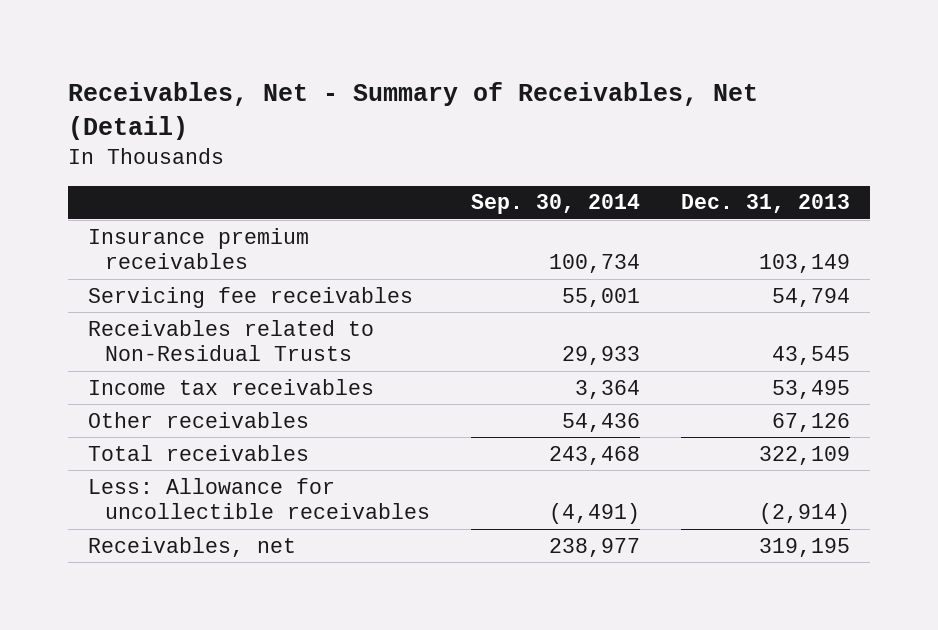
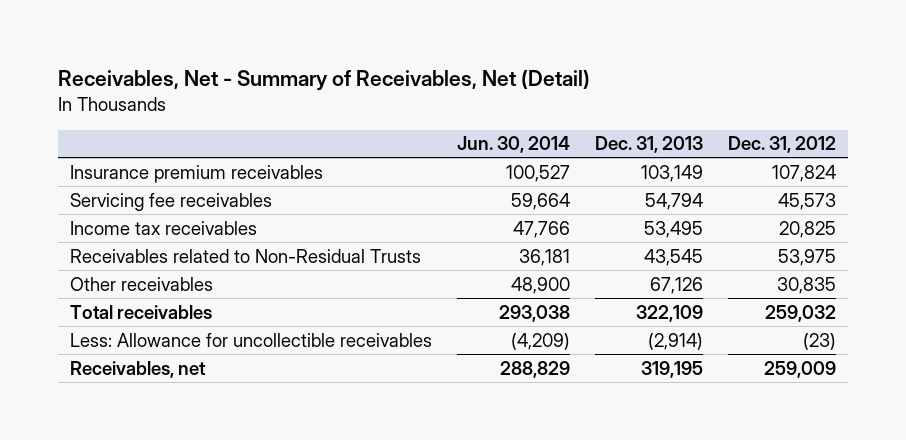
- | Sep. 30, 2014 | Dec. 31, 2013
+ | Jun. 30, 2014 | Dec. 31, 2013 | Dec. 31, 2012
moved down: Receivables related to Non-Residual Trusts | 36,181 | 43,545 | 53,975

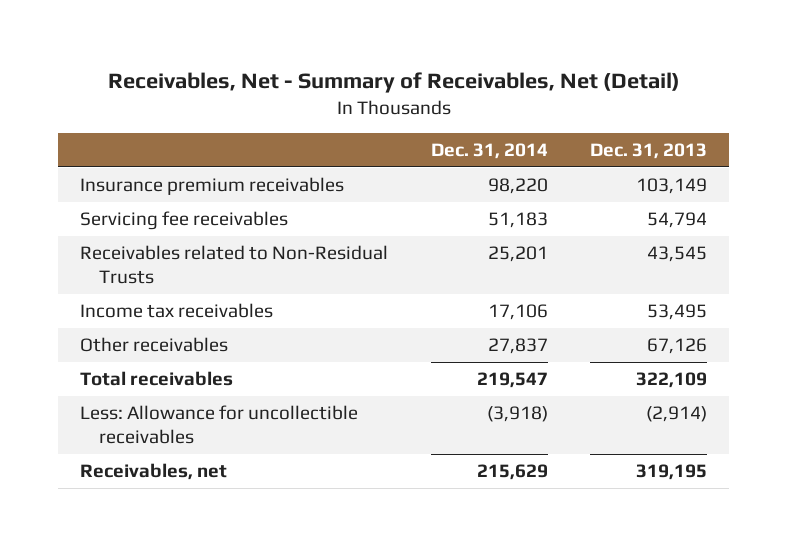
- | Jun. 30, 2014 | Dec. 31, 2013 | Dec. 31, 2012
+ | Dec. 31, 2014 | Dec. 31, 2013
moved down: Income tax receivables | 17,106 | 53,495

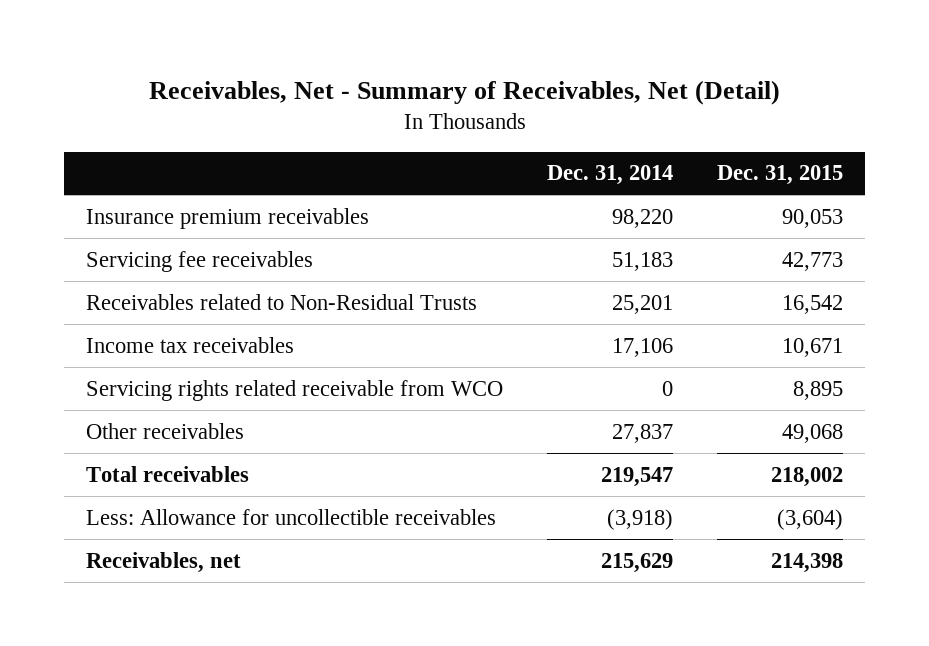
- | Dec. 31, 2014 | Dec. 31, 2013
+ | Dec. 31, 2014 | Dec. 31, 2015
+ Servicing rights related receivable from WCO | 0 | 8,895

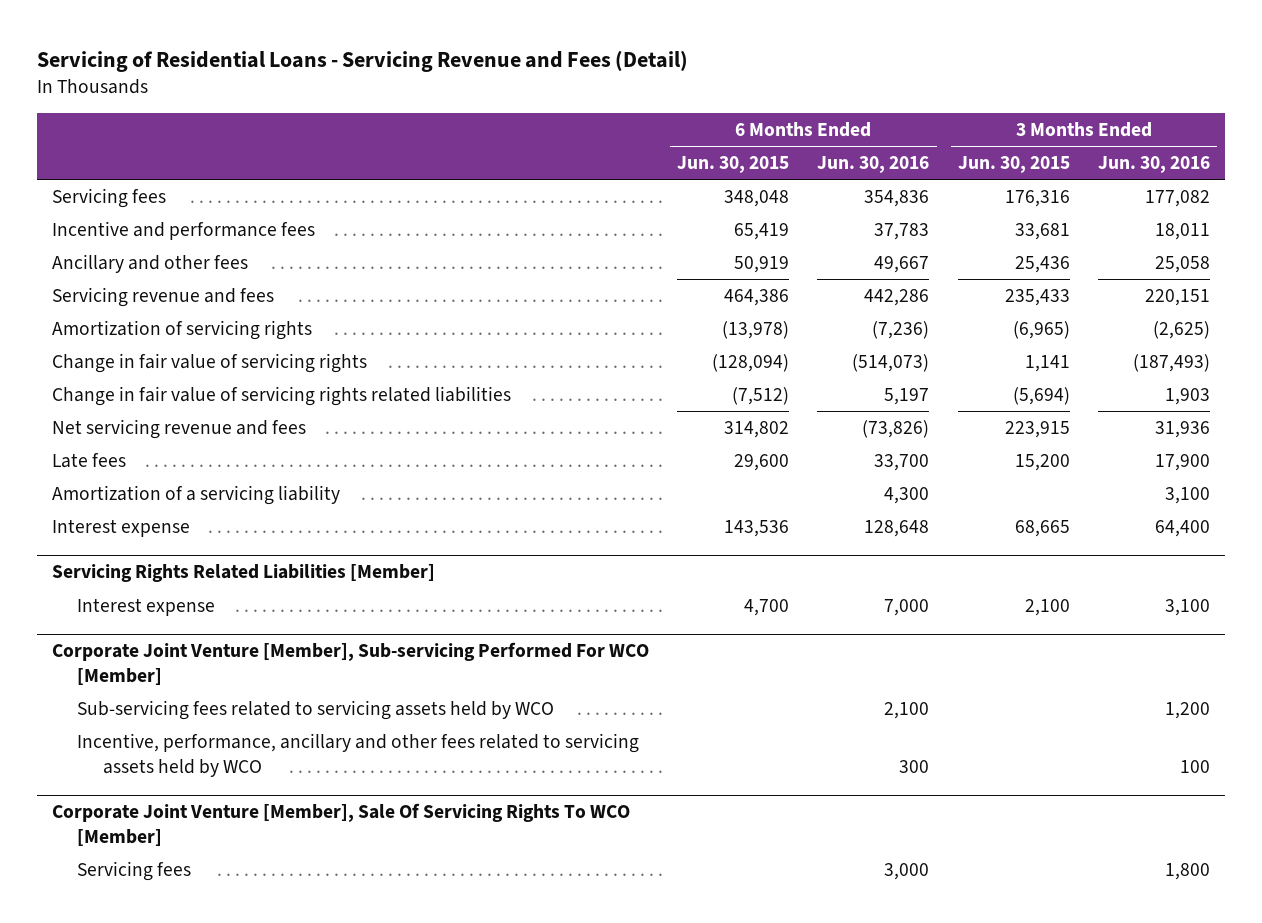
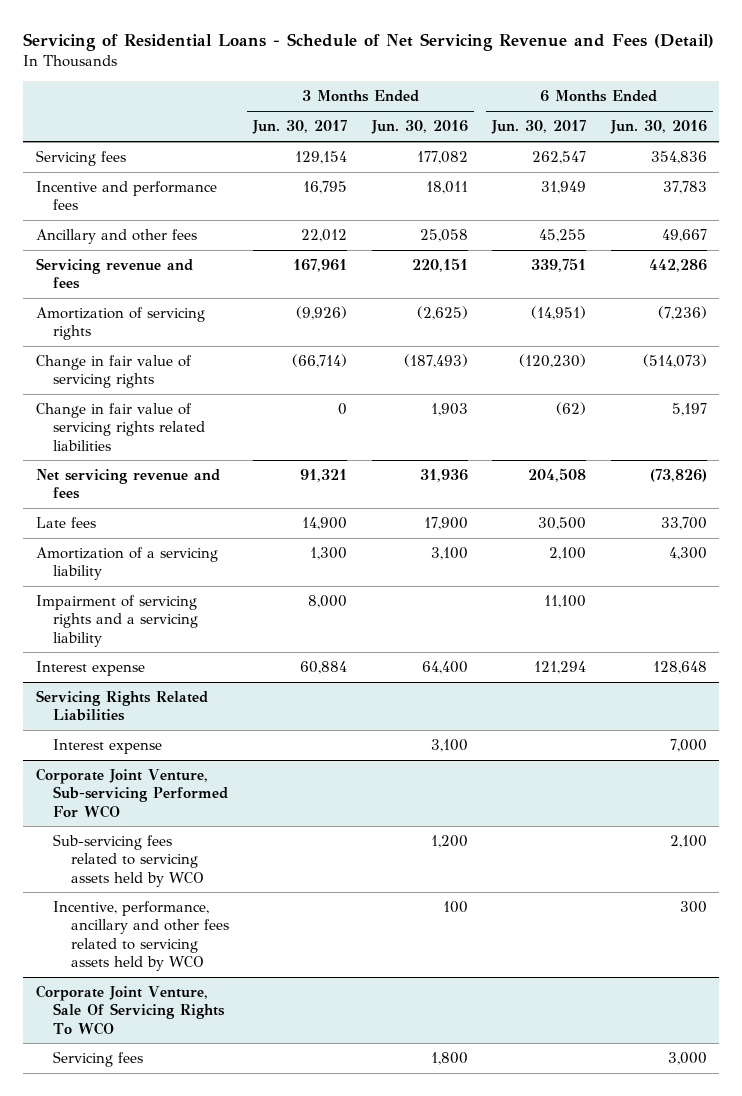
- Servicing of Residential Loans - Servicing Revenue and Fees (Detail)
+ Servicing of Residential Loans - Schedule of Net Servicing Revenue and Fees (Detail)
- | 6 Months Ended Jun. 30, 2015 | 6 Months Ended Jun. 30, 2016 | 3 Months Ended Jun. 30, 2015 | 3 Months Ended Jun. 30, 2016
+ | 3 Months Ended Jun. 30, 2017 | 3 Months Ended Jun. 30, 2016 | 6 Months Ended Jun. 30, 2017 | 6 Months Ended Jun. 30, 2016
+ Impairment of servicing rights and a servicing liability | 8,000 | | 11,100 |
- Servicing Rights Related Liabilities [Member]
+ Servicing Rights Related Liabilities
- Corporate Joint Venture [Member], Sub-servicing Performed For WCO [Member]
+ Corporate Joint Venture, Sub-servicing Performed For WCO
- Corporate Joint Venture [Member], Sale Of Servicing Rights To WCO [Member]
+ Corporate Joint Venture, Sale Of Servicing Rights To WCO

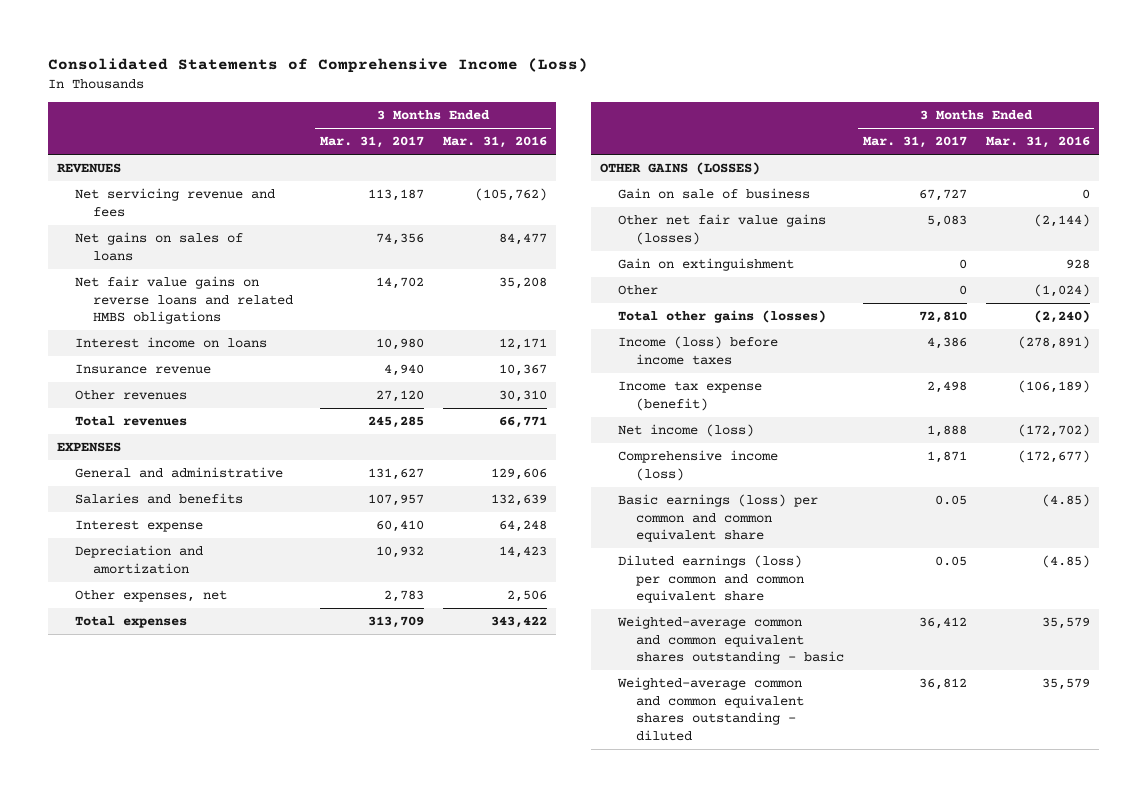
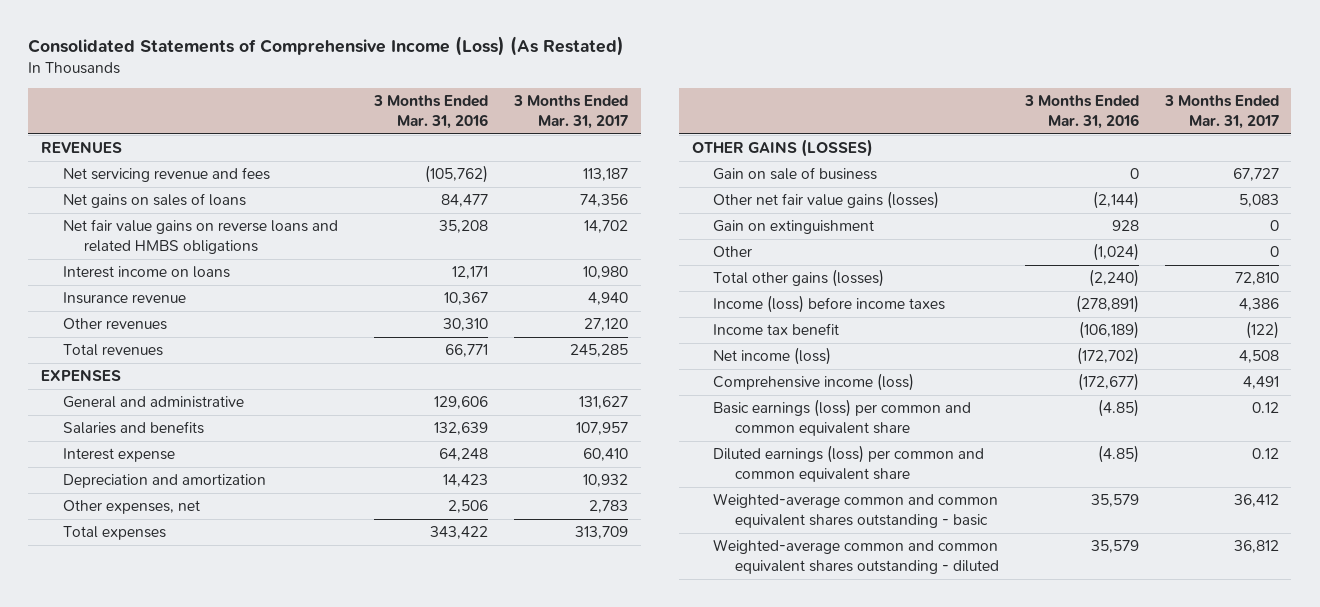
- Consolidated Statements of Comprehensive Income (Loss)
+ Consolidated Statements of Comprehensive Income (Loss) (As Restated)
- | 3 Months Ended Mar. 31, 2017 | 3 Months Ended Mar. 31, 2016
+ | 3 Months Ended Mar. 31, 2016 | 3 Months Ended Mar. 31, 2017
- Income tax expense (benefit) | 2,498 | (106,189)
- Net income (loss) | 1,888 | (172,702)
- Comprehensive income (loss) | 1,871 | (172,677)
- Basic earnings (loss) per common and common equivalent share | 0.05 | (4.85)
- Diluted earnings (loss) per common and common equivalent share | 0.05 | (4.85)
+ Income tax benefit | (106,189) | (122)
+ Net income (loss) | (172,702) | 4,508
+ Comprehensive income (loss) | (172,677) | 4,491
+ Basic earnings (loss) per common and common equivalent share | (4.85) | 0.12
+ Diluted earnings (loss) per common and common equivalent share | (4.85) | 0.12

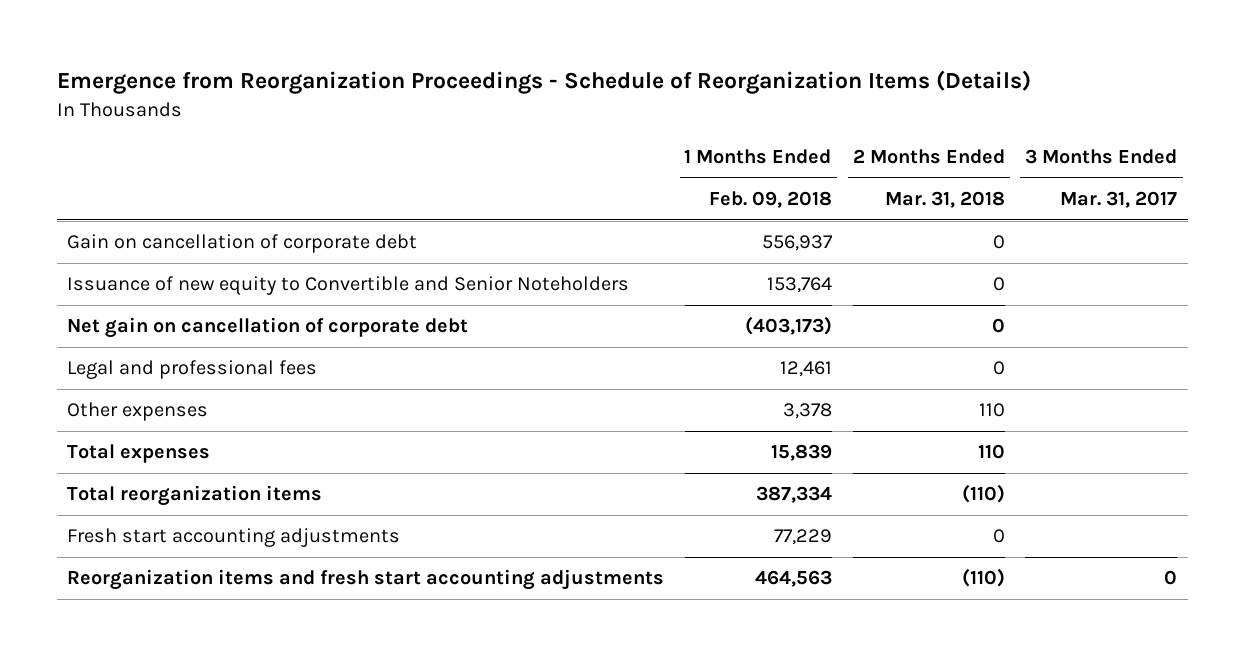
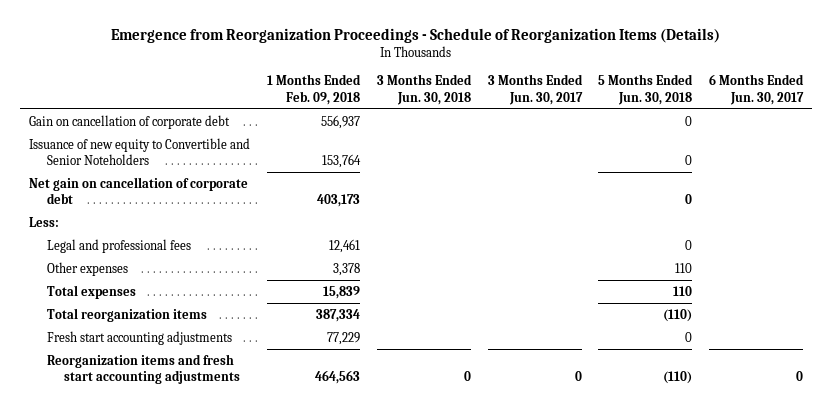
- | 1 Months Ended Feb. 09, 2018 | 2 Months Ended Mar. 31, 2018 | 3 Months Ended Mar. 31, 2017
+ | 1 Months Ended Feb. 09, 2018 | 3 Months Ended Jun. 30, 2018 | 3 Months Ended Jun. 30, 2017 | 5 Months Ended Jun. 30, 2018 | 6 Months Ended Jun. 30, 2017
- Net gain on cancellation of corporate debt | (403,173) | 0 |
+ Net gain on cancellation of corporate debt | 403,173 | | | 0 |
+ Less:

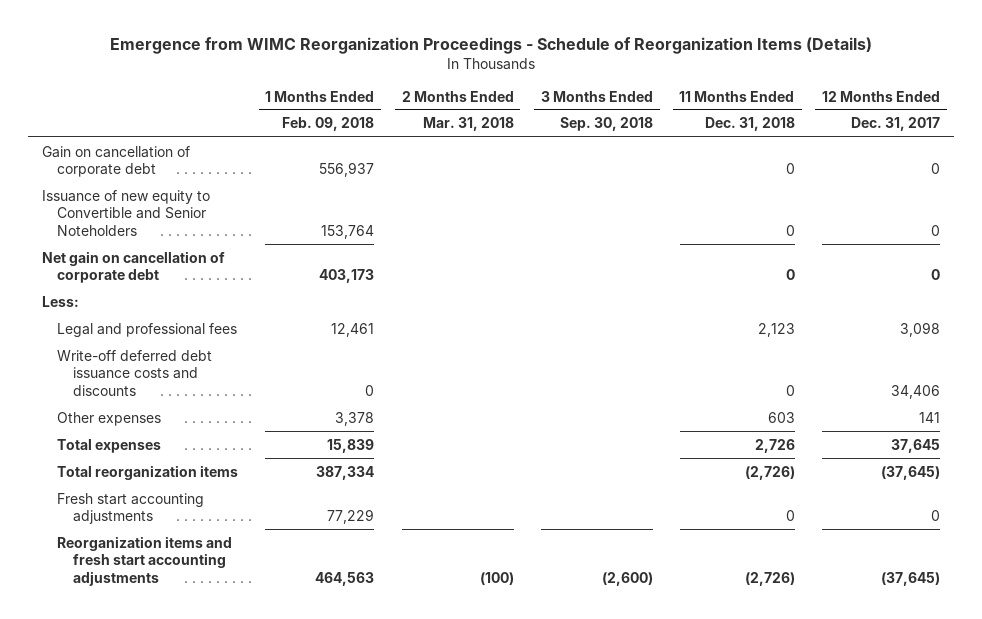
- Emergence from Reorganization Proceedings - Schedule of Reorganization Items (Details)
+ Emergence from WIMC Reorganization Proceedings - Schedule of Reorganization Items (Details)
- | 1 Months Ended Feb. 09, 2018 | 3 Months Ended Jun. 30, 2018 | 3 Months Ended Jun. 30, 2017 | 5 Months Ended Jun. 30, 2018 | 6 Months Ended Jun. 30, 2017
+ | 1 Months Ended Feb. 09, 2018 | 2 Months Ended Mar. 31, 2018 | 3 Months Ended Sep. 30, 2018 | 11 Months Ended Dec. 31, 2018 | 12 Months Ended Dec. 31, 2017
+ Write-off deferred debt issuance costs and discounts | 0 | | | 0 | 34,406

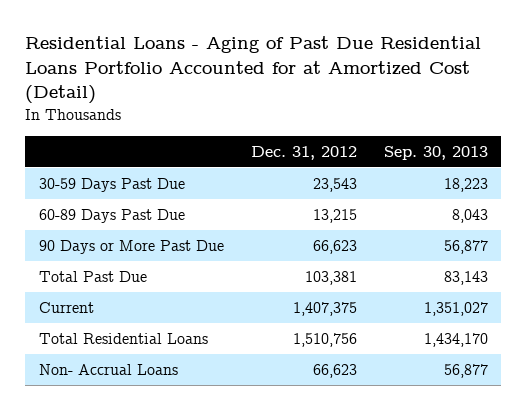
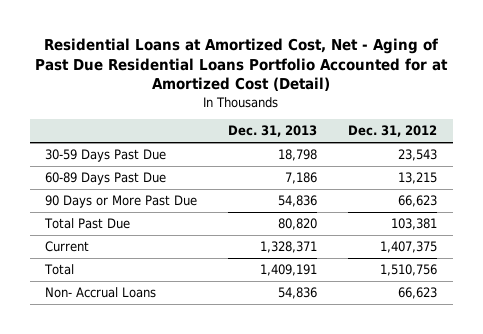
- Residential Loans - Aging of Past Due Residential Loans Portfolio Accounted for at Amortized Cost (Detail)
+ Residential Loans at Amortized Cost, Net - Aging of Past Due Residential Loans Portfolio Accounted for at Amortized Cost (Detail)
- | Dec. 31, 2012 | Sep. 30, 2013
+ | Dec. 31, 2013 | Dec. 31, 2012
- Total Residential Loans | 1,510,756 | 1,434,170
+ Total | 1,409,191 | 1,510,756

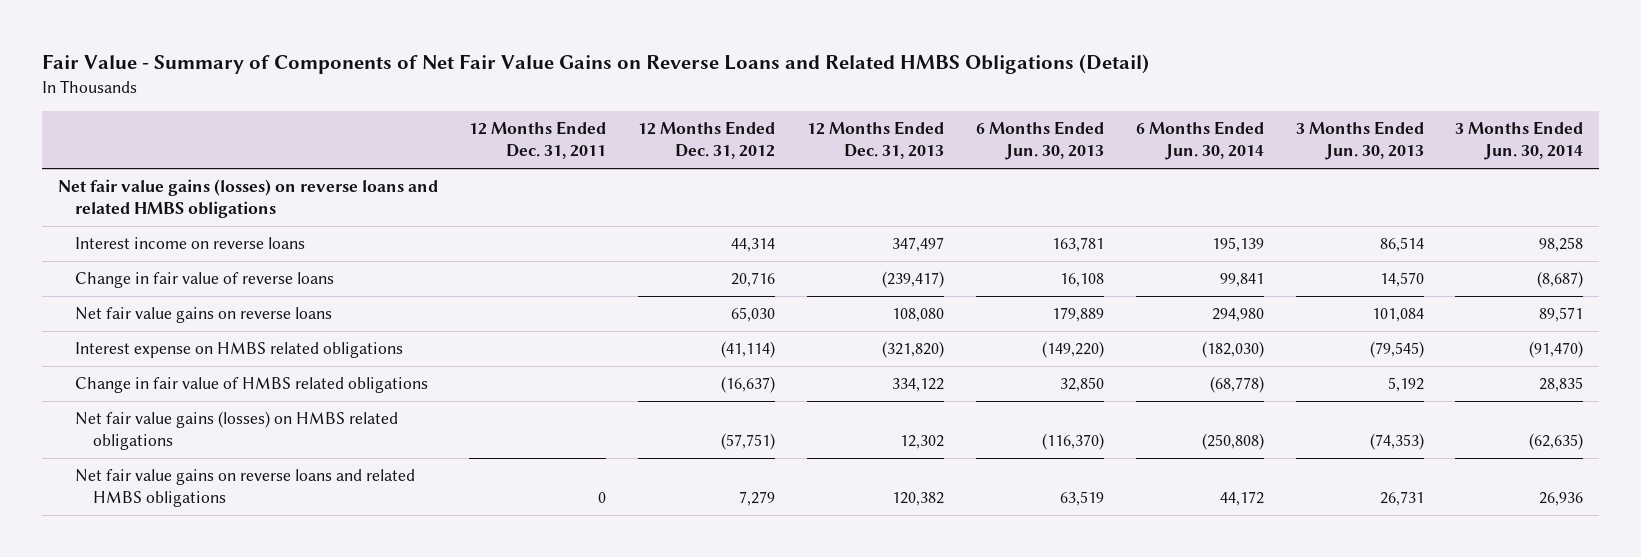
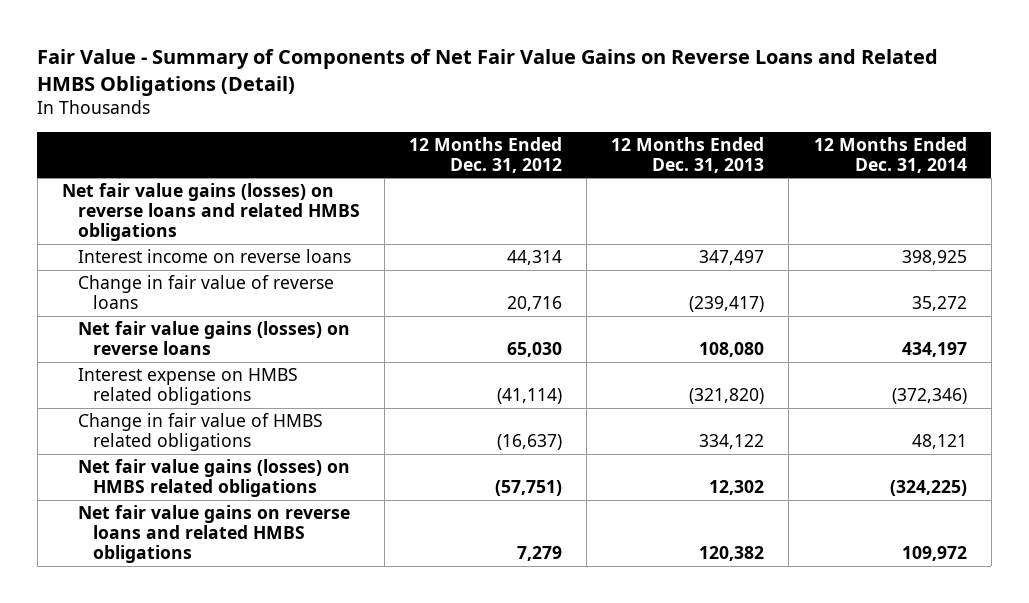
- | 12 Months Ended Dec. 31, 2011 | 12 Months Ended Dec. 31, 2012 | 12 Months Ended Dec. 31, 2013 | 6 Months Ended Jun. 30, 2013 | 6 Months Ended Jun. 30, 2014 | 3 Months Ended Jun. 30, 2013 | 3 Months Ended Jun. 30, 2014
+ | 12 Months Ended Dec. 31, 2012 | 12 Months Ended Dec. 31, 2013 | 12 Months Ended Dec. 31, 2014
- Net fair value gains on reverse loans | | 65,030 | 108,080 | 179,889 | 294,980 | 101,084 | 89,571
+ Net fair value gains (losses) on reverse loans | 65,030 | 108,080 | 434,197

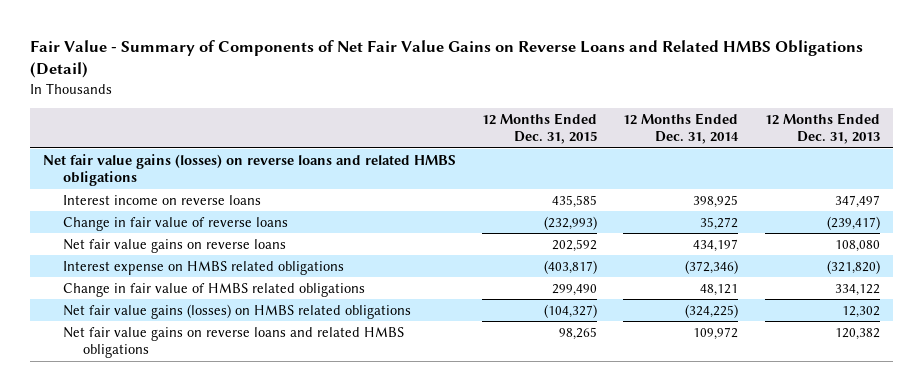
- | 12 Months Ended Dec. 31, 2012 | 12 Months Ended Dec. 31, 2013 | 12 Months Ended Dec. 31, 2014
+ | 12 Months Ended Dec. 31, 2015 | 12 Months Ended Dec. 31, 2014 | 12 Months Ended Dec. 31, 2013
- Net fair value gains (losses) on reverse loans | 65,030 | 108,080 | 434,197
+ Net fair value gains on reverse loans | 202,592 | 434,197 | 108,080

